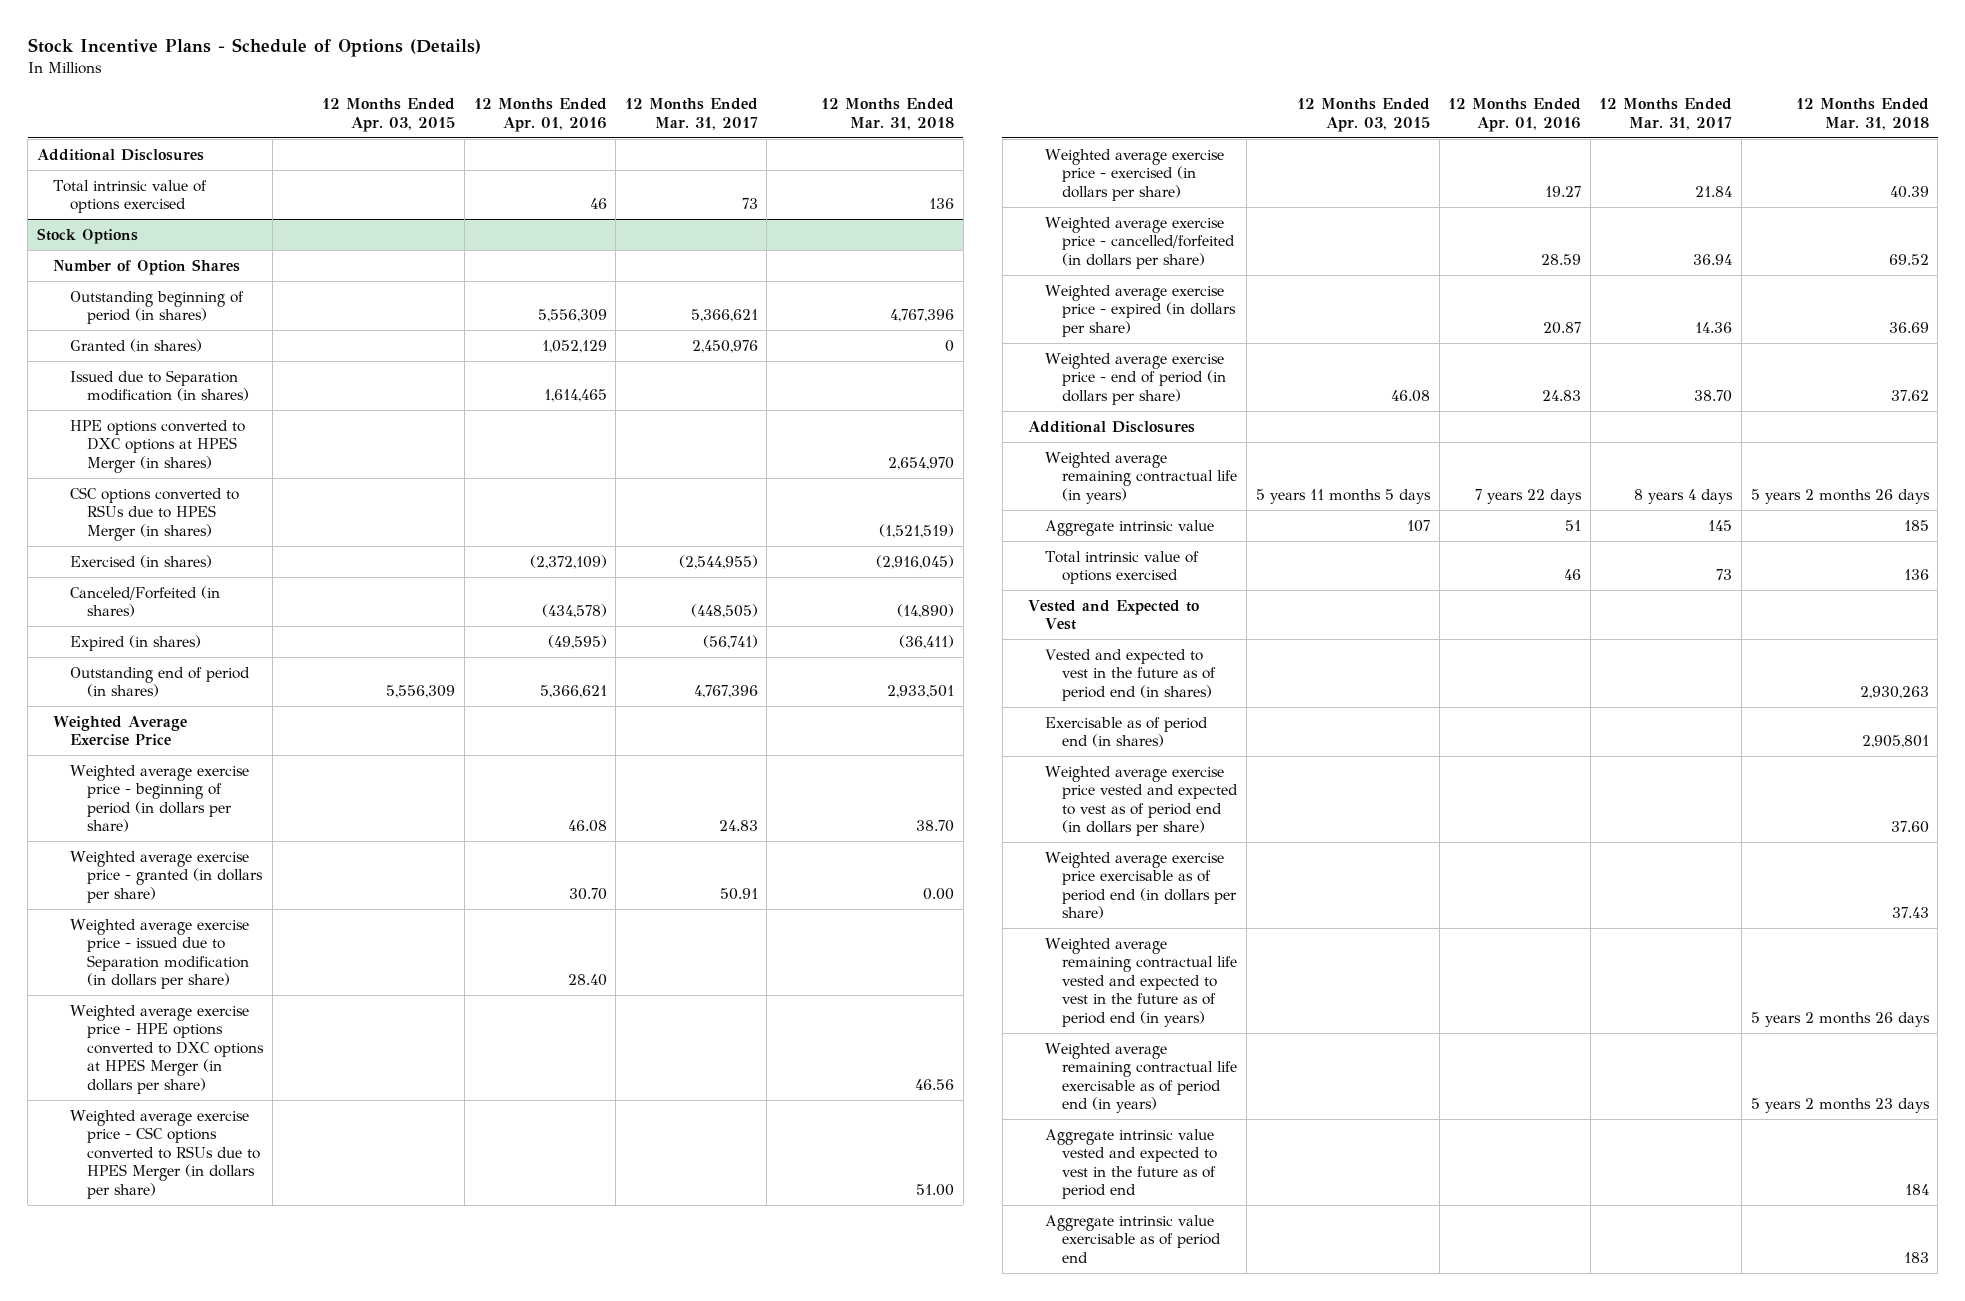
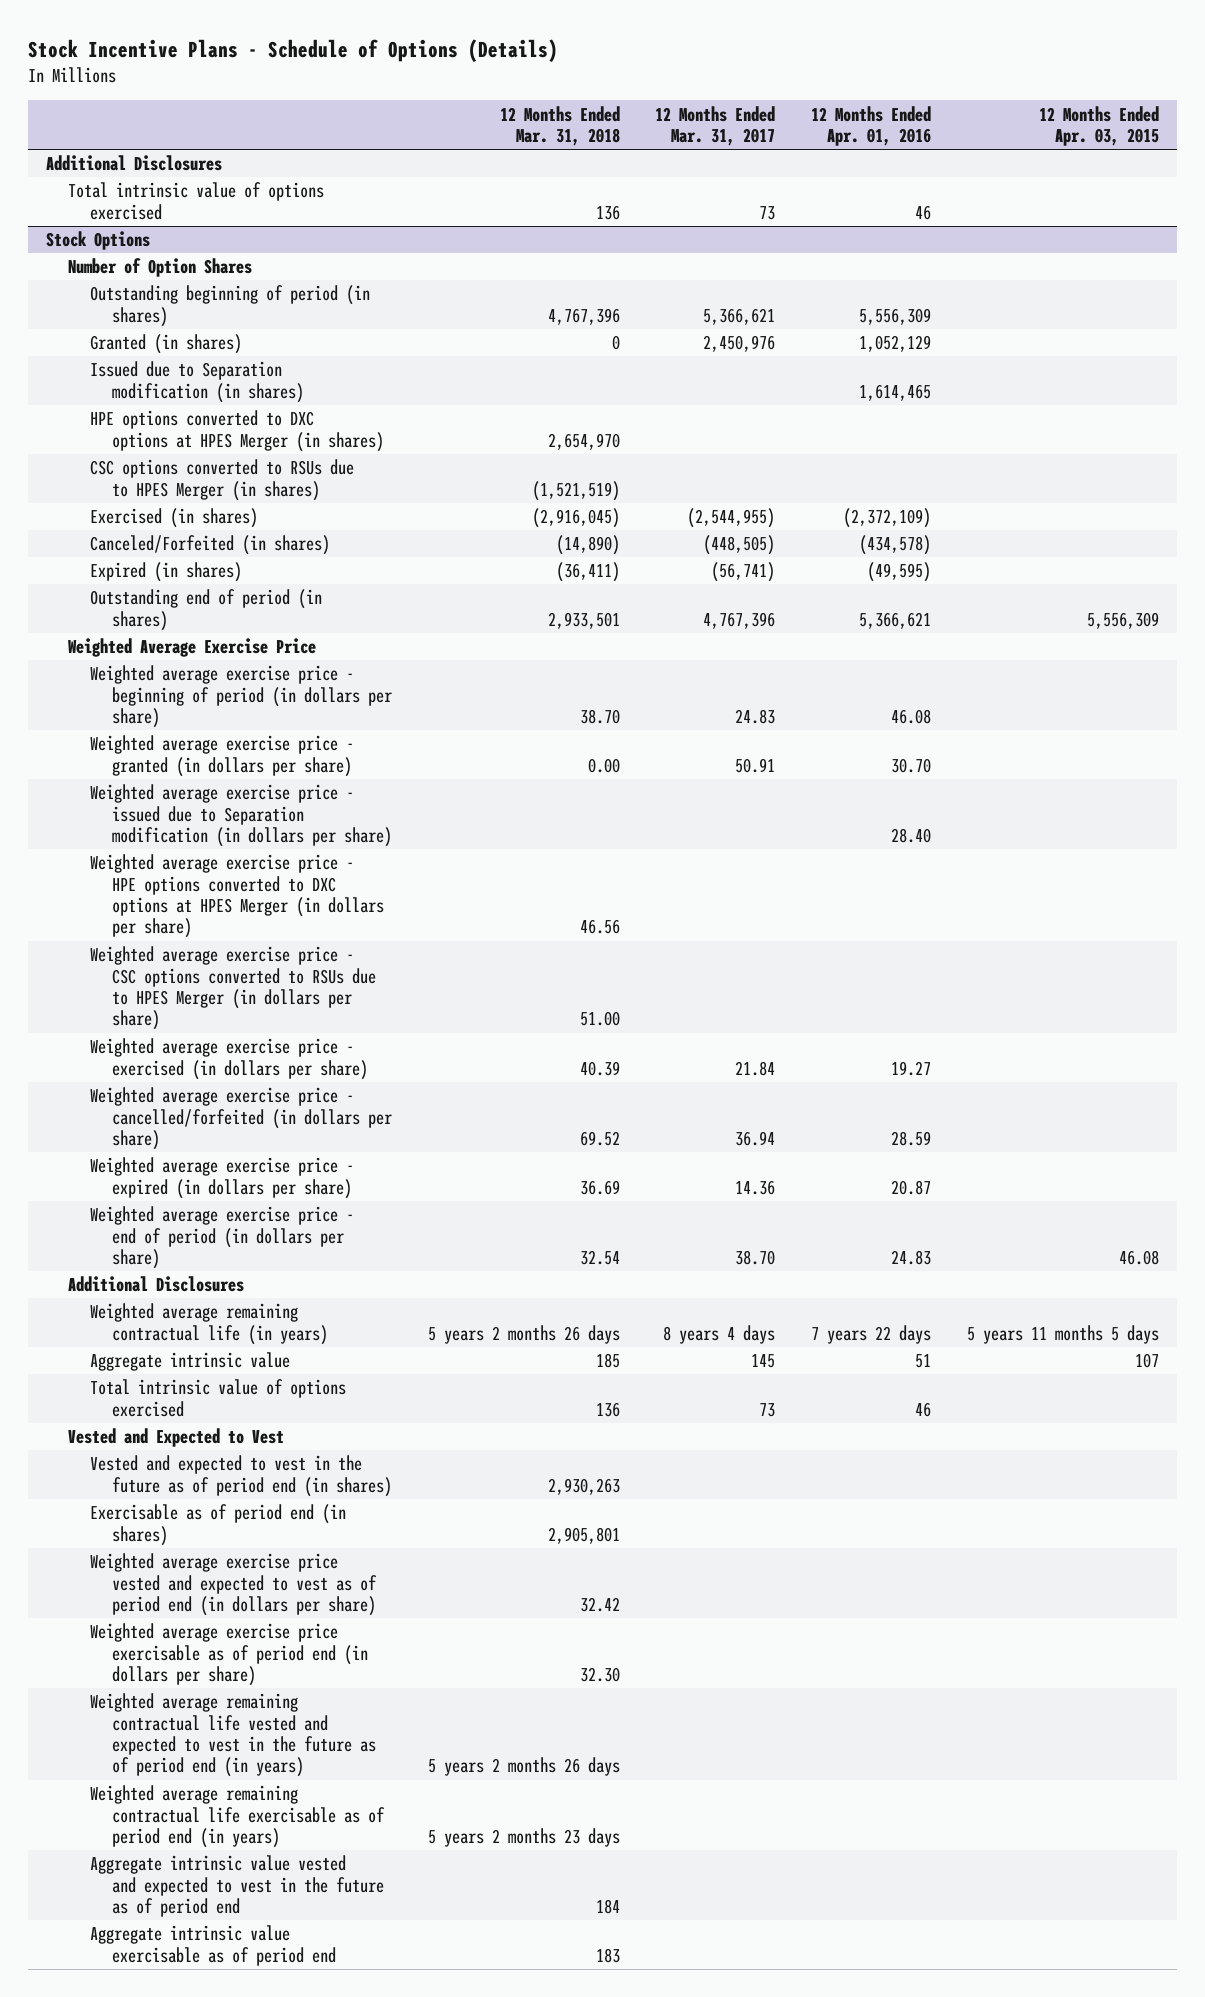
- | 12 Months Ended Apr. 03, 2015 | 12 Months Ended Apr. 01, 2016 | 12 Months Ended Mar. 31, 2017 | 12 Months Ended Mar. 31, 2018
+ | 12 Months Ended Mar. 31, 2018 | 12 Months Ended Mar. 31, 2017 | 12 Months Ended Apr. 01, 2016 | 12 Months Ended Apr. 03, 2015
@ Stock Options
- Weighted average exercise price - end of period (in dollars per share) | 46.08 | 24.83 | 38.70 | 37.62
+ Weighted average exercise price - end of period (in dollars per share) | 32.54 | 38.70 | 24.83 | 46.08
- Weighted average exercise price vested and expected to vest as of period end (in dollars per share) | | | | 37.60
- Weighted average exercise price exercisable as of period end (in dollars per share) | | | | 37.43
+ Weighted average exercise price vested and expected to vest as of period end (in dollars per share) | 32.42 | | |
+ Weighted average exercise price exercisable as of period end (in dollars per share) | 32.30 | | |

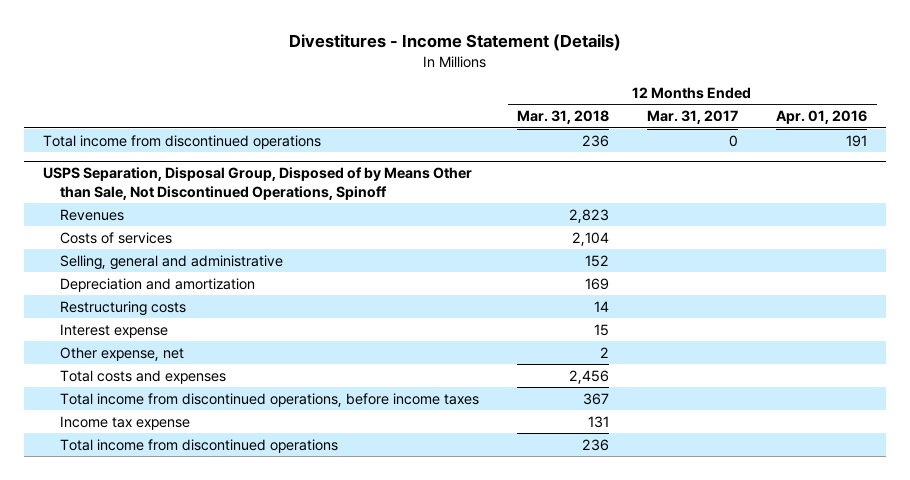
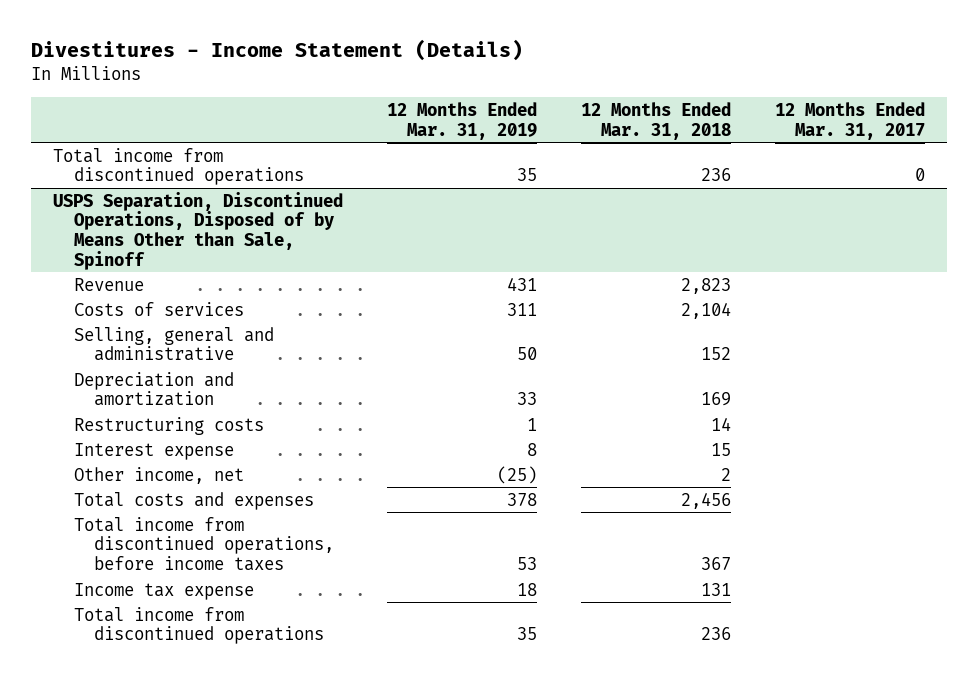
- | 12 Months Ended Mar. 31, 2018 | 12 Months Ended Mar. 31, 2017 | 12 Months Ended Apr. 01, 2016
+ | 12 Months Ended Mar. 31, 2019 | 12 Months Ended Mar. 31, 2018 | 12 Months Ended Mar. 31, 2017
- USPS Separation, Disposal Group, Disposed of by Means Other than Sale, Not Discontinued Operations, Spinoff
- Revenues | 2,823 | |
+ USPS Separation, Discontinued Operations, Disposed of by Means Other than Sale, Spinoff
+ Revenue | 431 | 2,823 |
- Other expense, net | 2 | |
+ Other income, net | (25) | 2 |

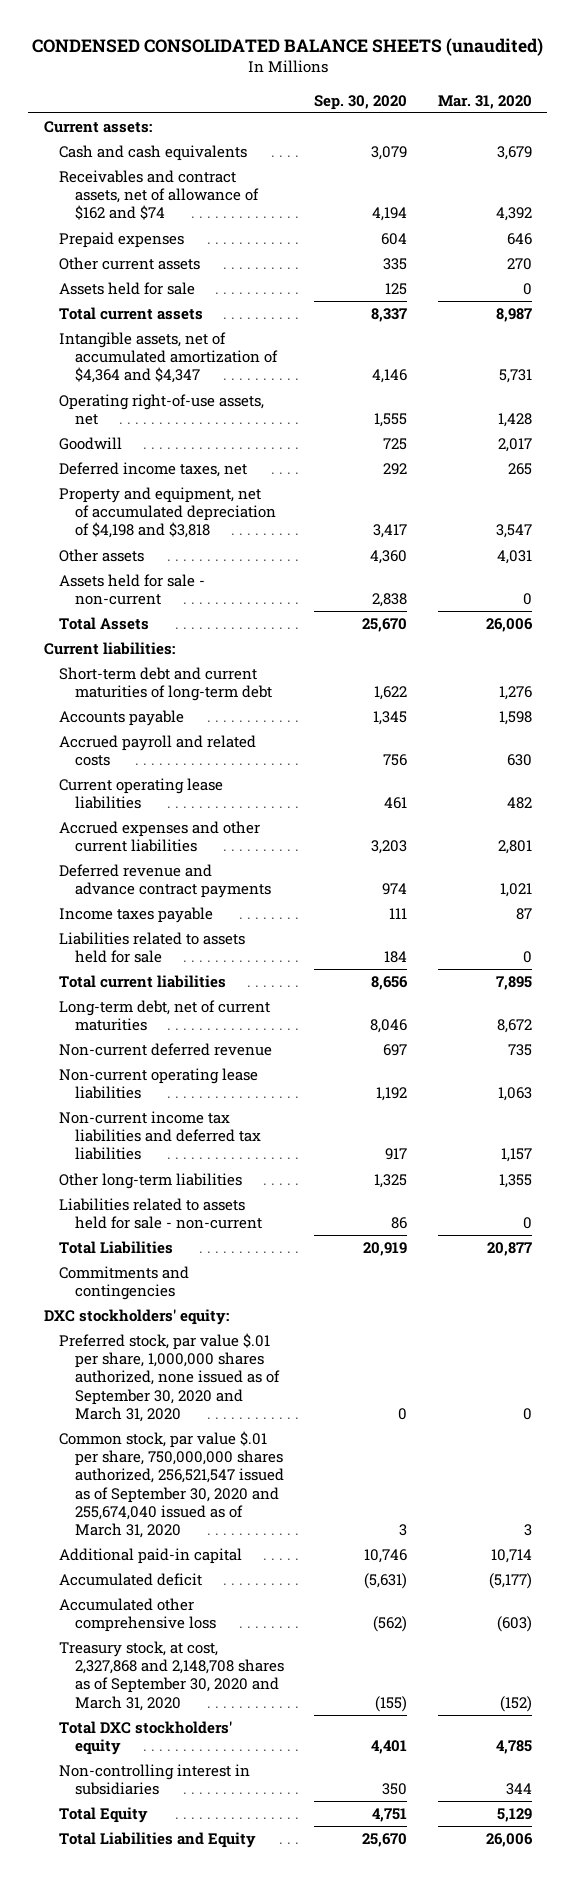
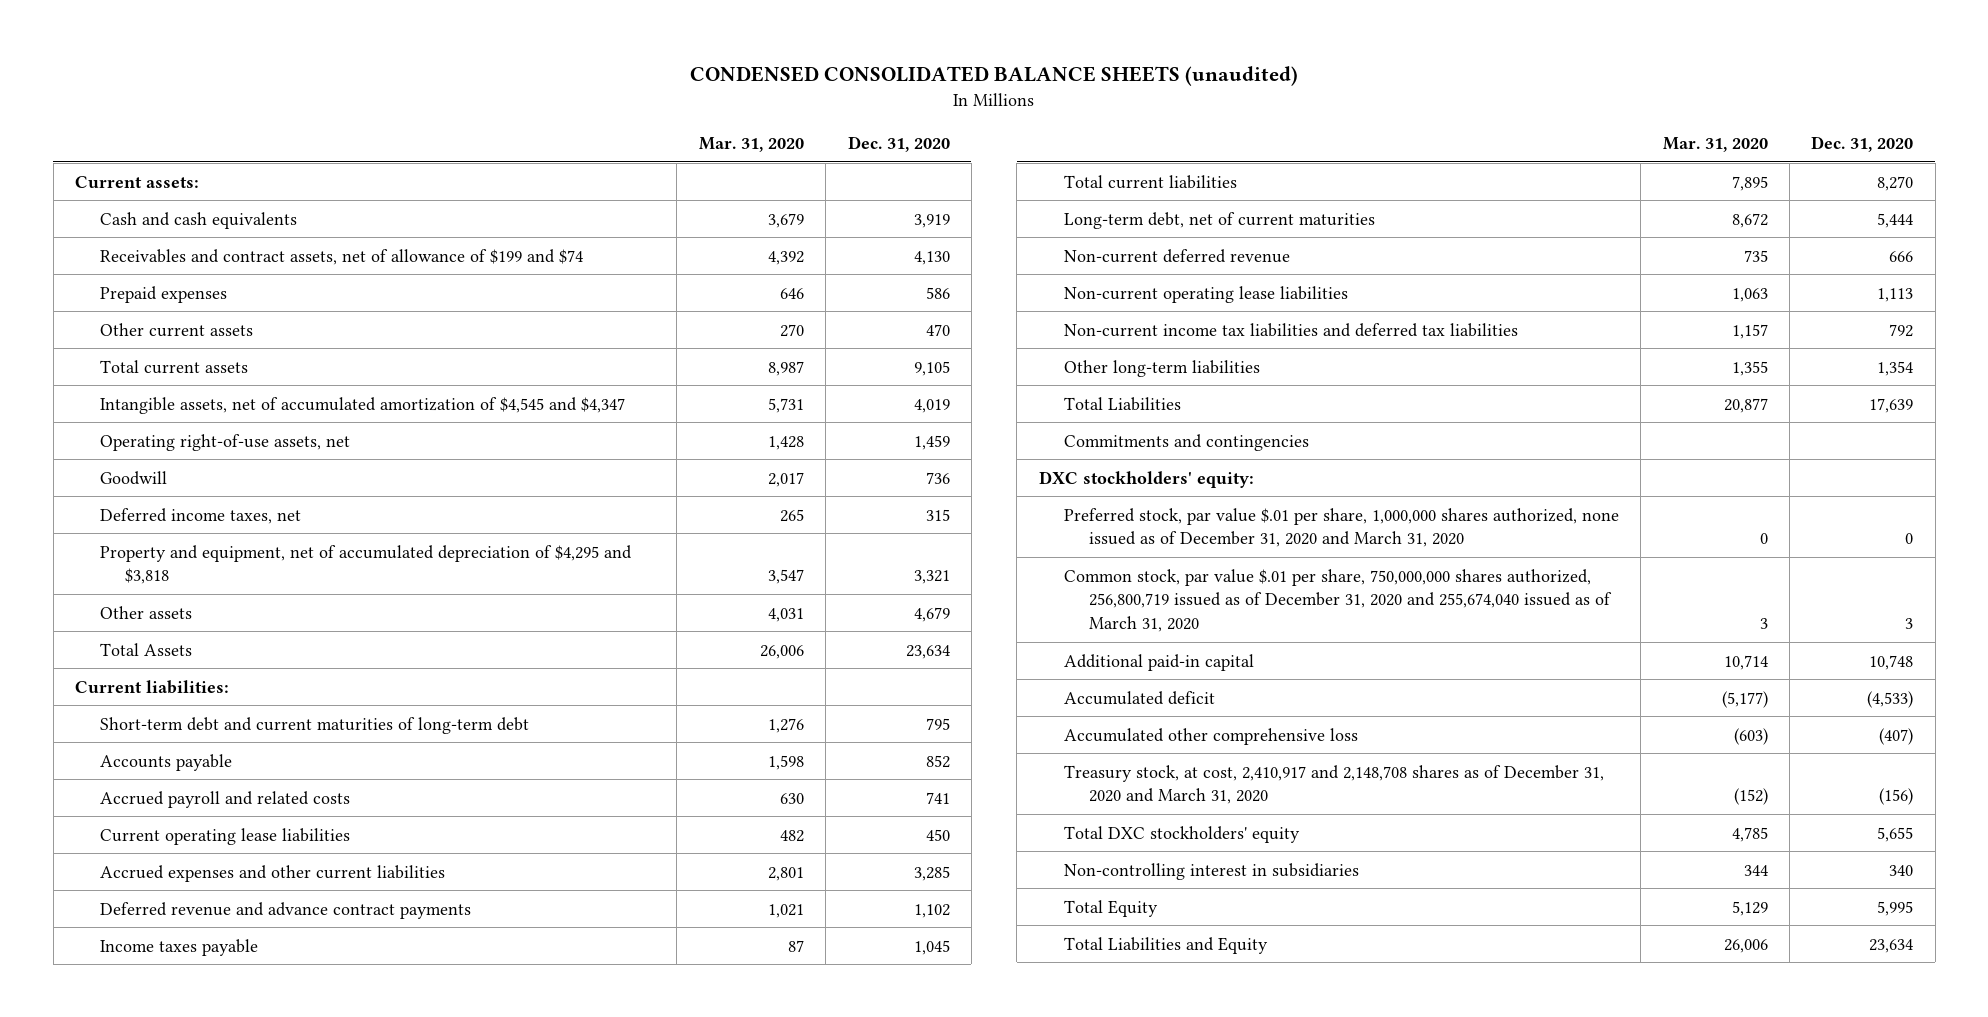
- | Sep. 30, 2020 | Mar. 31, 2020
+ | Mar. 31, 2020 | Dec. 31, 2020
- Receivables and contract assets, net of allowance of $162 and $74 | 4,194 | 4,392
+ Receivables and contract assets, net of allowance of $199 and $74 | 4,392 | 4,130
- Assets held for sale | 125 | 0
- Intangible assets, net of accumulated amortization of $4,364 and $4,347 | 4,146 | 5,731
+ Intangible assets, net of accumulated amortization of $4,545 and $4,347 | 5,731 | 4,019
- Property and equipment, net of accumulated depreciation of $4,198 and $3,818 | 3,417 | 3,547
+ Property and equipment, net of accumulated depreciation of $4,295 and $3,818 | 3,547 | 3,321
- Assets held for sale - non-current | 2,838 | 0
- Liabilities related to assets held for sale | 184 | 0
- Liabilities related to assets held for sale - non-current | 86 | 0
- Preferred stock, par value $.01 per share, 1,000,000 shares authorized, none issued as of September 30, 2020 and March 31, 2020 | 0 | 0
- Common stock, par value $.01 per share, 750,000,000 shares authorized, 256,521,547 issued as of September 30, 2020 and 255,674,040 issued as of March 31, 2020 | 3 | 3
+ Preferred stock, par value $.01 per share, 1,000,000 shares authorized, none issued as of December 31, 2020 and March 31, 2020 | 0 | 0
+ Common stock, par value $.01 per share, 750,000,000 shares authorized, 256,800,719 issued as of December 31, 2020 and 255,674,040 issued as of March 31, 2020 | 3 | 3
- Treasury stock, at cost, 2,327,868 and 2,148,708 shares as of September 30, 2020 and March 31, 2020 | (155) | (152)
+ Treasury stock, at cost, 2,410,917 and 2,148,708 shares as of December 31, 2020 and March 31, 2020 | (152) | (156)

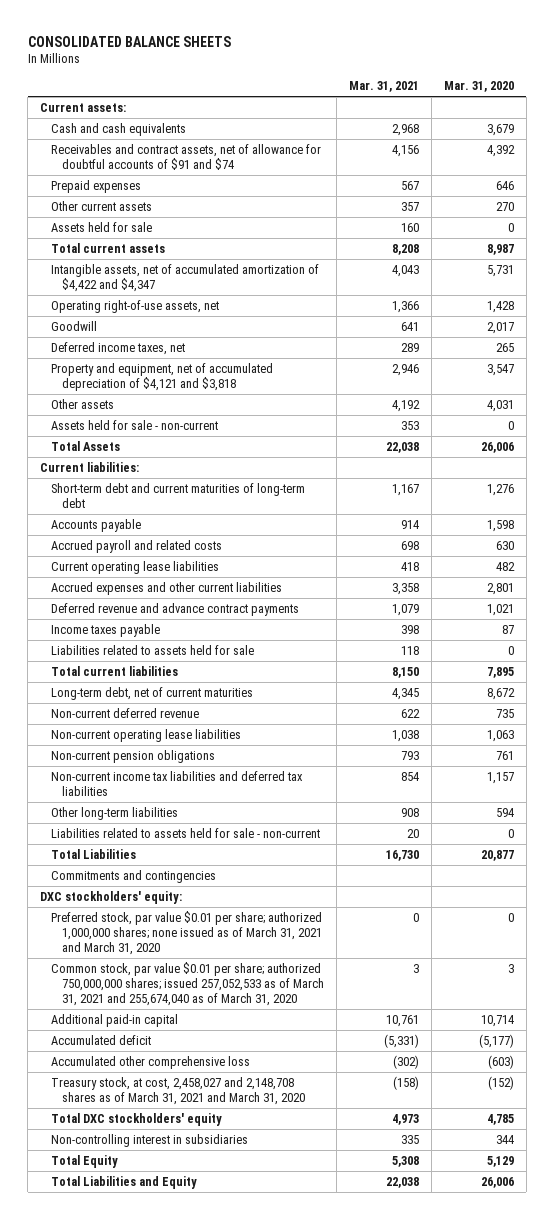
- CONDENSED CONSOLIDATED BALANCE SHEETS (unaudited)
+ CONSOLIDATED BALANCE SHEETS
- | Mar. 31, 2020 | Dec. 31, 2020
+ | Mar. 31, 2021 | Mar. 31, 2020
- Receivables and contract assets, net of allowance of $199 and $74 | 4,392 | 4,130
+ Receivables and contract assets, net of allowance for doubtful accounts of $91 and $74 | 4,156 | 4,392
+ Assets held for sale | 160 | 0
- Intangible assets, net of accumulated amortization of $4,545 and $4,347 | 5,731 | 4,019
+ Intangible assets, net of accumulated amortization of $4,422 and $4,347 | 4,043 | 5,731
- Property and equipment, net of accumulated depreciation of $4,295 and $3,818 | 3,547 | 3,321
+ Property and equipment, net of accumulated depreciation of $4,121 and $3,818 | 2,946 | 3,547
+ Assets held for sale - non-current | 353 | 0
+ Liabilities related to assets held for sale | 118 | 0
+ Non-current pension obligations | 793 | 761
- Other long-term liabilities | 1,355 | 1,354
+ Other long-term liabilities | 908 | 594
+ Liabilities related to assets held for sale - non-current | 20 | 0
- Preferred stock, par value $.01 per share, 1,000,000 shares authorized, none issued as of December 31, 2020 and March 31, 2020 | 0 | 0
- Common stock, par value $.01 per share, 750,000,000 shares authorized, 256,800,719 issued as of December 31, 2020 and 255,674,040 issued as of March 31, 2020 | 3 | 3
+ Preferred stock, par value $0.01 per share; authorized 1,000,000 shares; none issued as of March 31, 2021 and March 31, 2020 | 0 | 0
+ Common stock, par value $0.01 per share; authorized 750,000,000 shares; issued 257,052,533 as of March 31, 2021 and 255,674,040 as of March 31, 2020 | 3 | 3
- Treasury stock, at cost, 2,410,917 and 2,148,708 shares as of December 31, 2020 and March 31, 2020 | (152) | (156)
+ Treasury stock, at cost, 2,458,027 and 2,148,708 shares as of March 31, 2021 and March 31, 2020 | (158) | (152)

